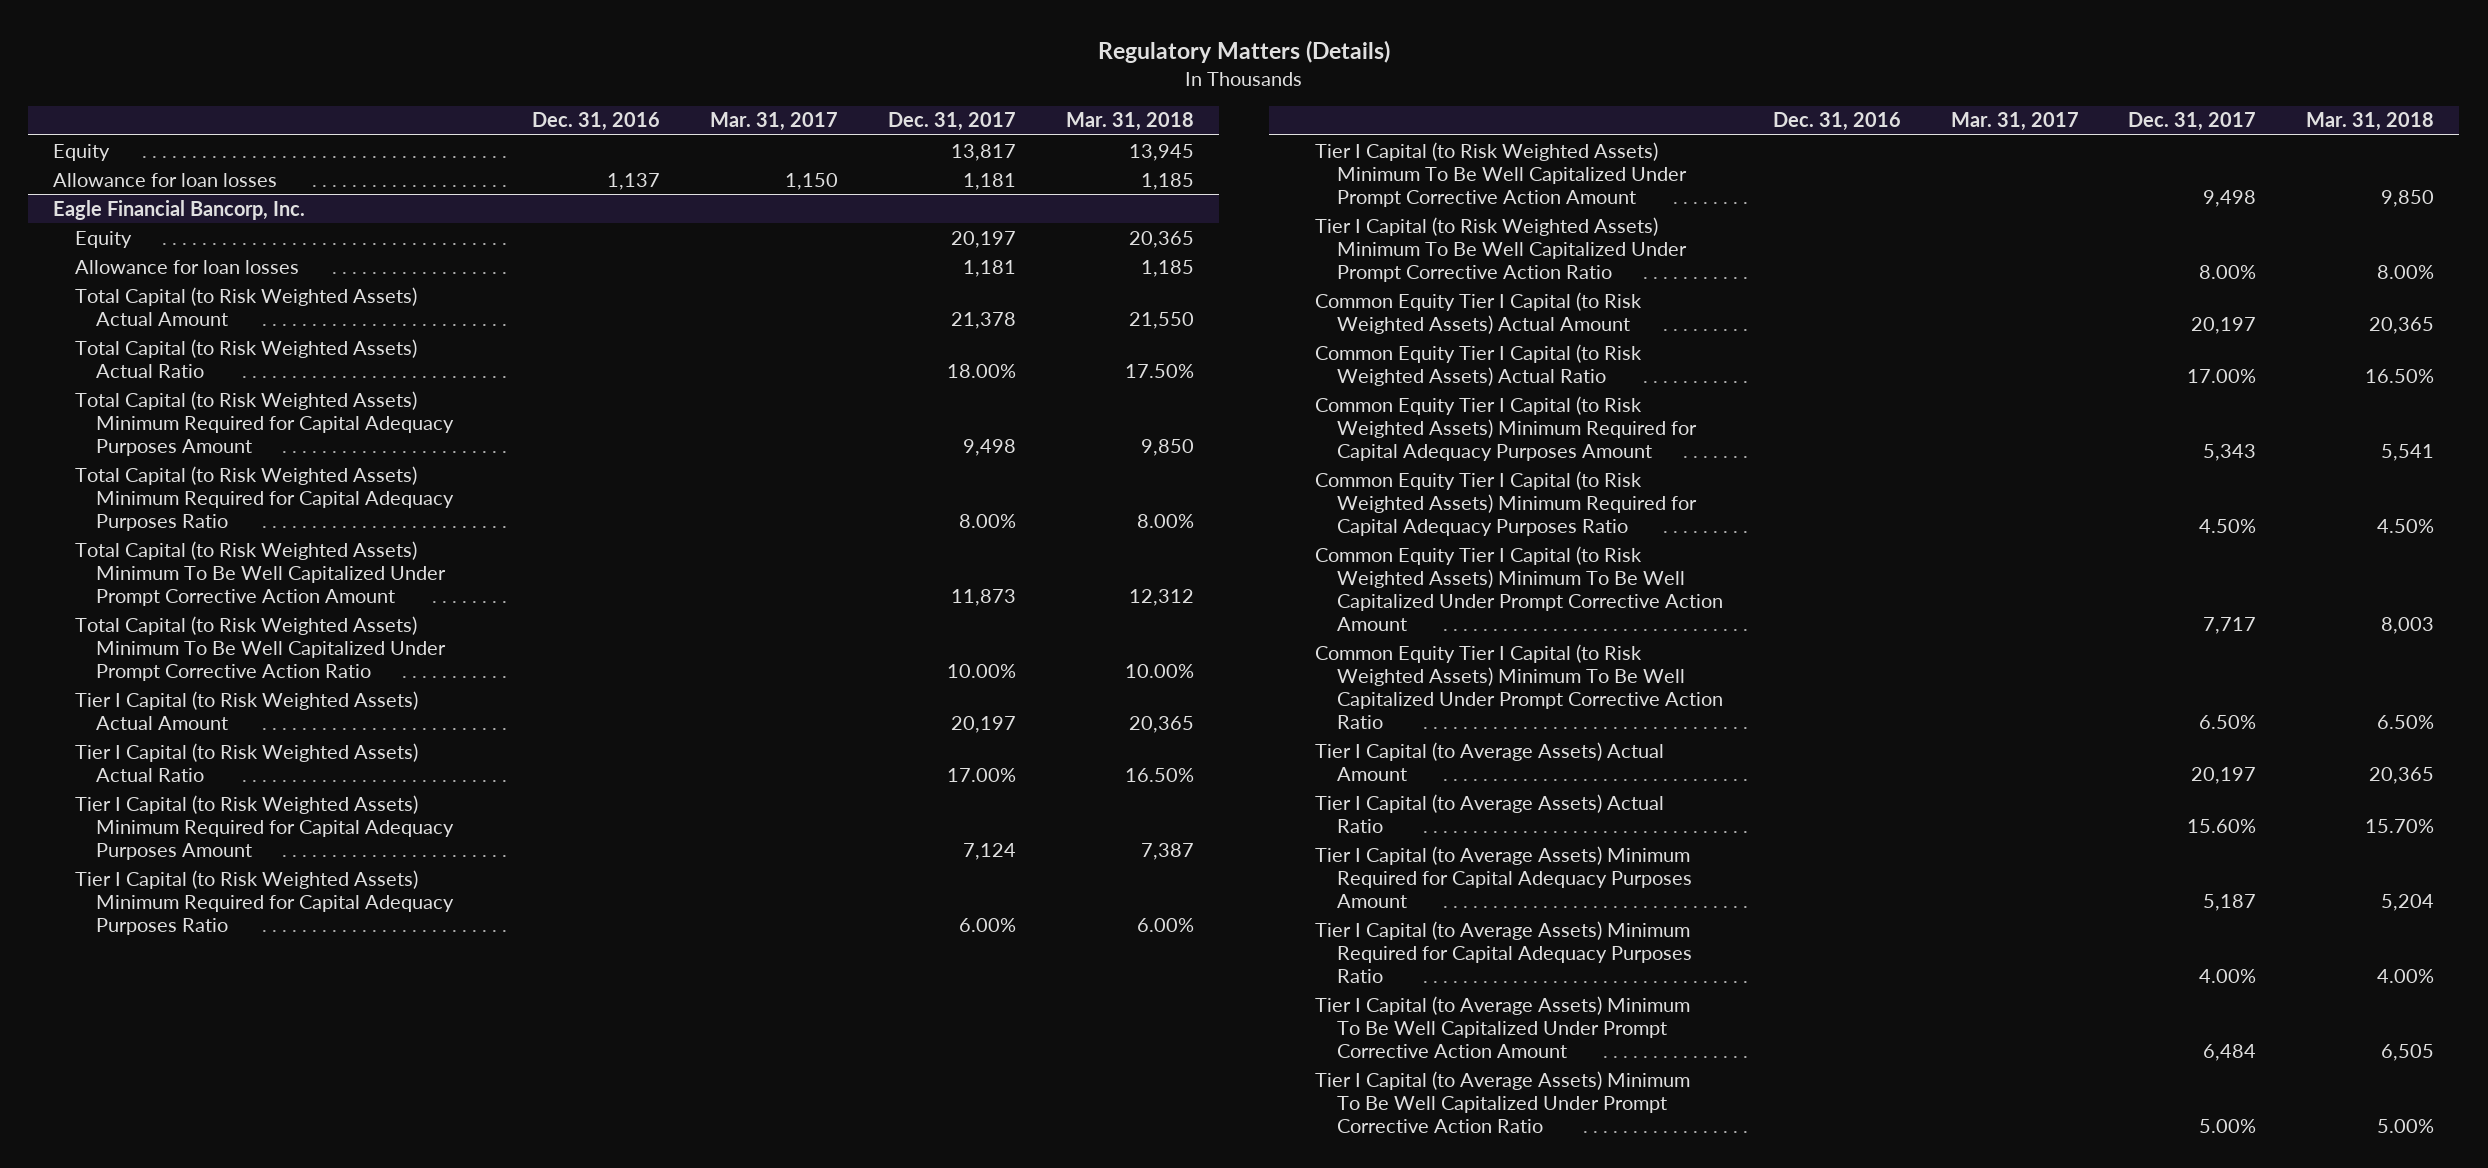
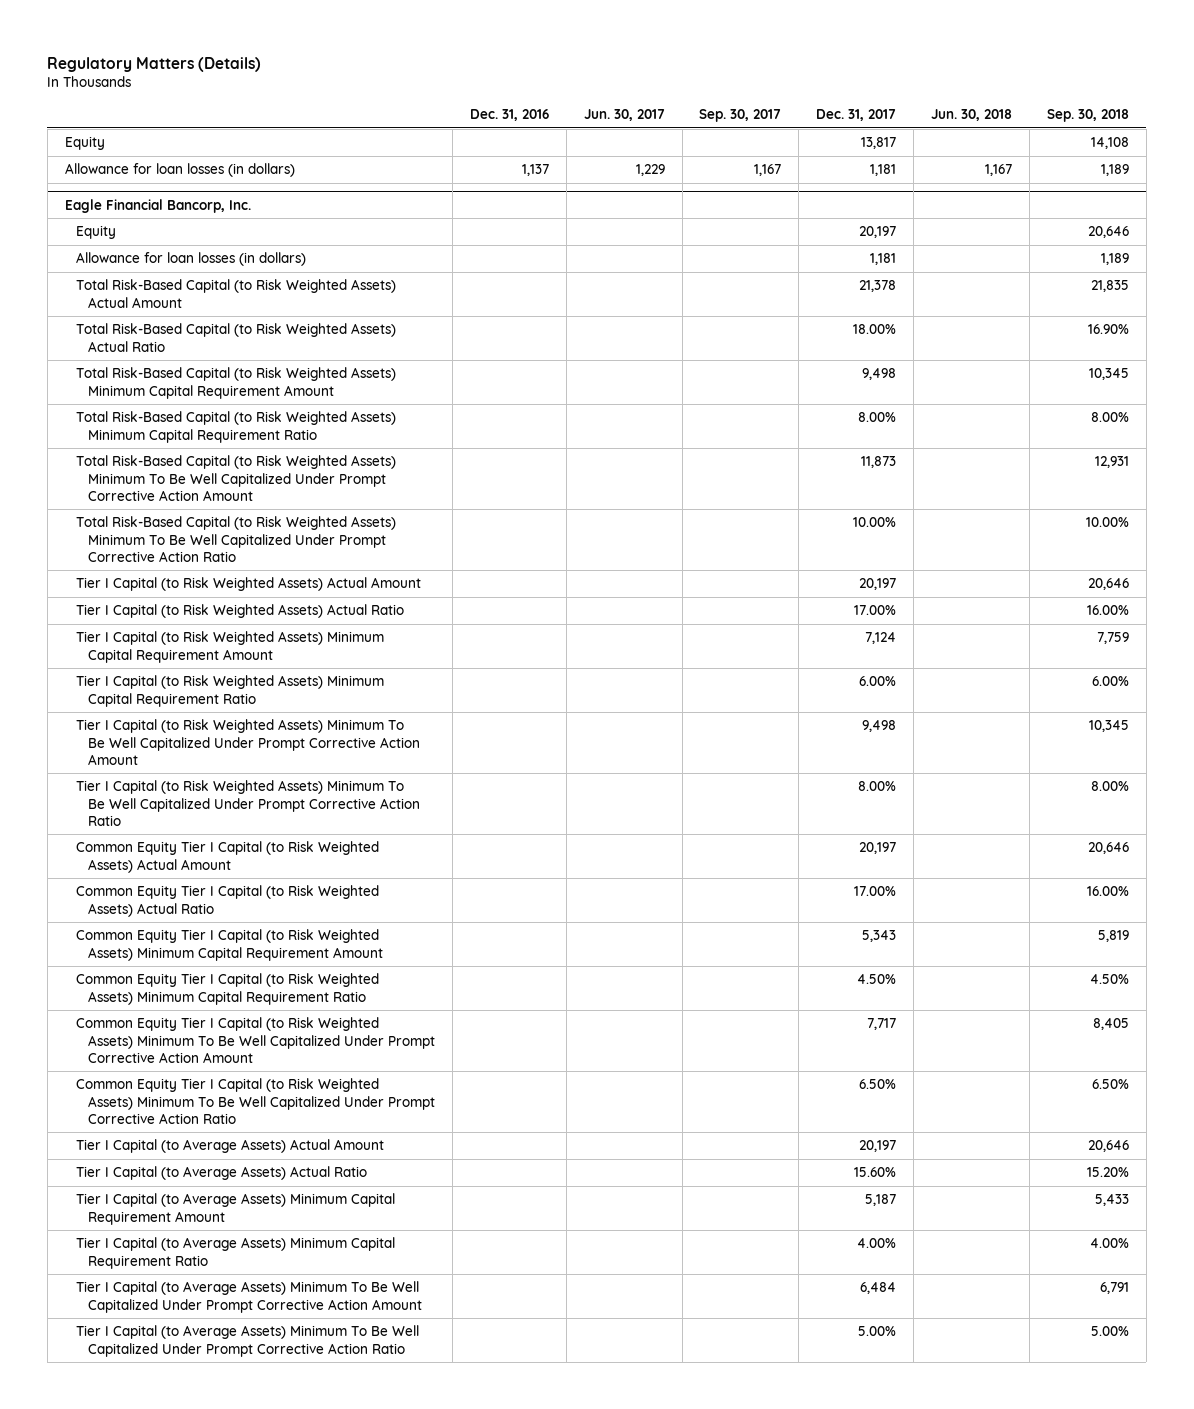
- | Dec. 31, 2016 | Mar. 31, 2017 | Dec. 31, 2017 | Mar. 31, 2018
+ | Dec. 31, 2016 | Jun. 30, 2017 | Sep. 30, 2017 | Dec. 31, 2017 | Jun. 30, 2018 | Sep. 30, 2018
- Allowance for loan losses | 1,137 | 1,150 | 1,181 | 1,185
+ Allowance for loan losses (in dollars) | 1,137 | 1,229 | 1,167 | 1,181 | 1,167 | 1,189
@ Eagle Financial Bancorp, Inc.
- Allowance for loan losses | | | 1,181 | 1,185
- Total Capital (to Risk Weighted Assets) Actual Amount | | | 21,378 | 21,550
- Total Capital (to Risk Weighted Assets) Actual Ratio | | | 18.00% | 17.50%
- Total Capital (to Risk Weighted Assets) Minimum Required for Capital Adequacy Purposes Amount | | | 9,498 | 9,850
- Total Capital (to Risk Weighted Assets) Minimum Required for Capital Adequacy Purposes Ratio | | | 8.00% | 8.00%
- Total Capital (to Risk Weighted Assets) Minimum To Be Well Capitalized Under Prompt Corrective Action Amount | | | 11,873 | 12,312
- Total Capital (to Risk Weighted Assets) Minimum To Be Well Capitalized Under Prompt Corrective Action Ratio | | | 10.00% | 10.00%
+ Allowance for loan losses (in dollars) | | | | 1,181 | | 1,189
+ Total Risk-Based Capital (to Risk Weighted Assets) Actual Amount | | | | 21,378 | | 21,835
+ Total Risk-Based Capital (to Risk Weighted Assets) Actual Ratio | | | | 18.00% | | 16.90%
+ Total Risk-Based Capital (to Risk Weighted Assets) Minimum Capital Requirement Amount | | | | 9,498 | | 10,345
+ Total Risk-Based Capital (to Risk Weighted Assets) Minimum Capital Requirement Ratio | | | | 8.00% | | 8.00%
+ Total Risk-Based Capital (to Risk Weighted Assets) Minimum To Be Well Capitalized Under Prompt Corrective Action Amount | | | | 11,873 | | 12,931
+ Total Risk-Based Capital (to Risk Weighted Assets) Minimum To Be Well Capitalized Under Prompt Corrective Action Ratio | | | | 10.00% | | 10.00%
- Tier I Capital (to Risk Weighted Assets) Minimum Required for Capital Adequacy Purposes Amount | | | 7,124 | 7,387
- Tier I Capital (to Risk Weighted Assets) Minimum Required for Capital Adequacy Purposes Ratio | | | 6.00% | 6.00%
+ Tier I Capital (to Risk Weighted Assets) Minimum Capital Requirement Amount | | | | 7,124 | | 7,759
+ Tier I Capital (to Risk Weighted Assets) Minimum Capital Requirement Ratio | | | | 6.00% | | 6.00%
- Common Equity Tier I Capital (to Risk Weighted Assets) Minimum Required for Capital Adequacy Purposes Amount | | | 5,343 | 5,541
- Common Equity Tier I Capital (to Risk Weighted Assets) Minimum Required for Capital Adequacy Purposes Ratio | | | 4.50% | 4.50%
+ Common Equity Tier I Capital (to Risk Weighted Assets) Minimum Capital Requirement Amount | | | | 5,343 | | 5,819
+ Common Equity Tier I Capital (to Risk Weighted Assets) Minimum Capital Requirement Ratio | | | | 4.50% | | 4.50%
- Tier I Capital (to Average Assets) Minimum Required for Capital Adequacy Purposes Amount | | | 5,187 | 5,204
- Tier I Capital (to Average Assets) Minimum Required for Capital Adequacy Purposes Ratio | | | 4.00% | 4.00%
+ Tier I Capital (to Average Assets) Minimum Capital Requirement Amount | | | | 5,187 | | 5,433
+ Tier I Capital (to Average Assets) Minimum Capital Requirement Ratio | | | | 4.00% | | 4.00%

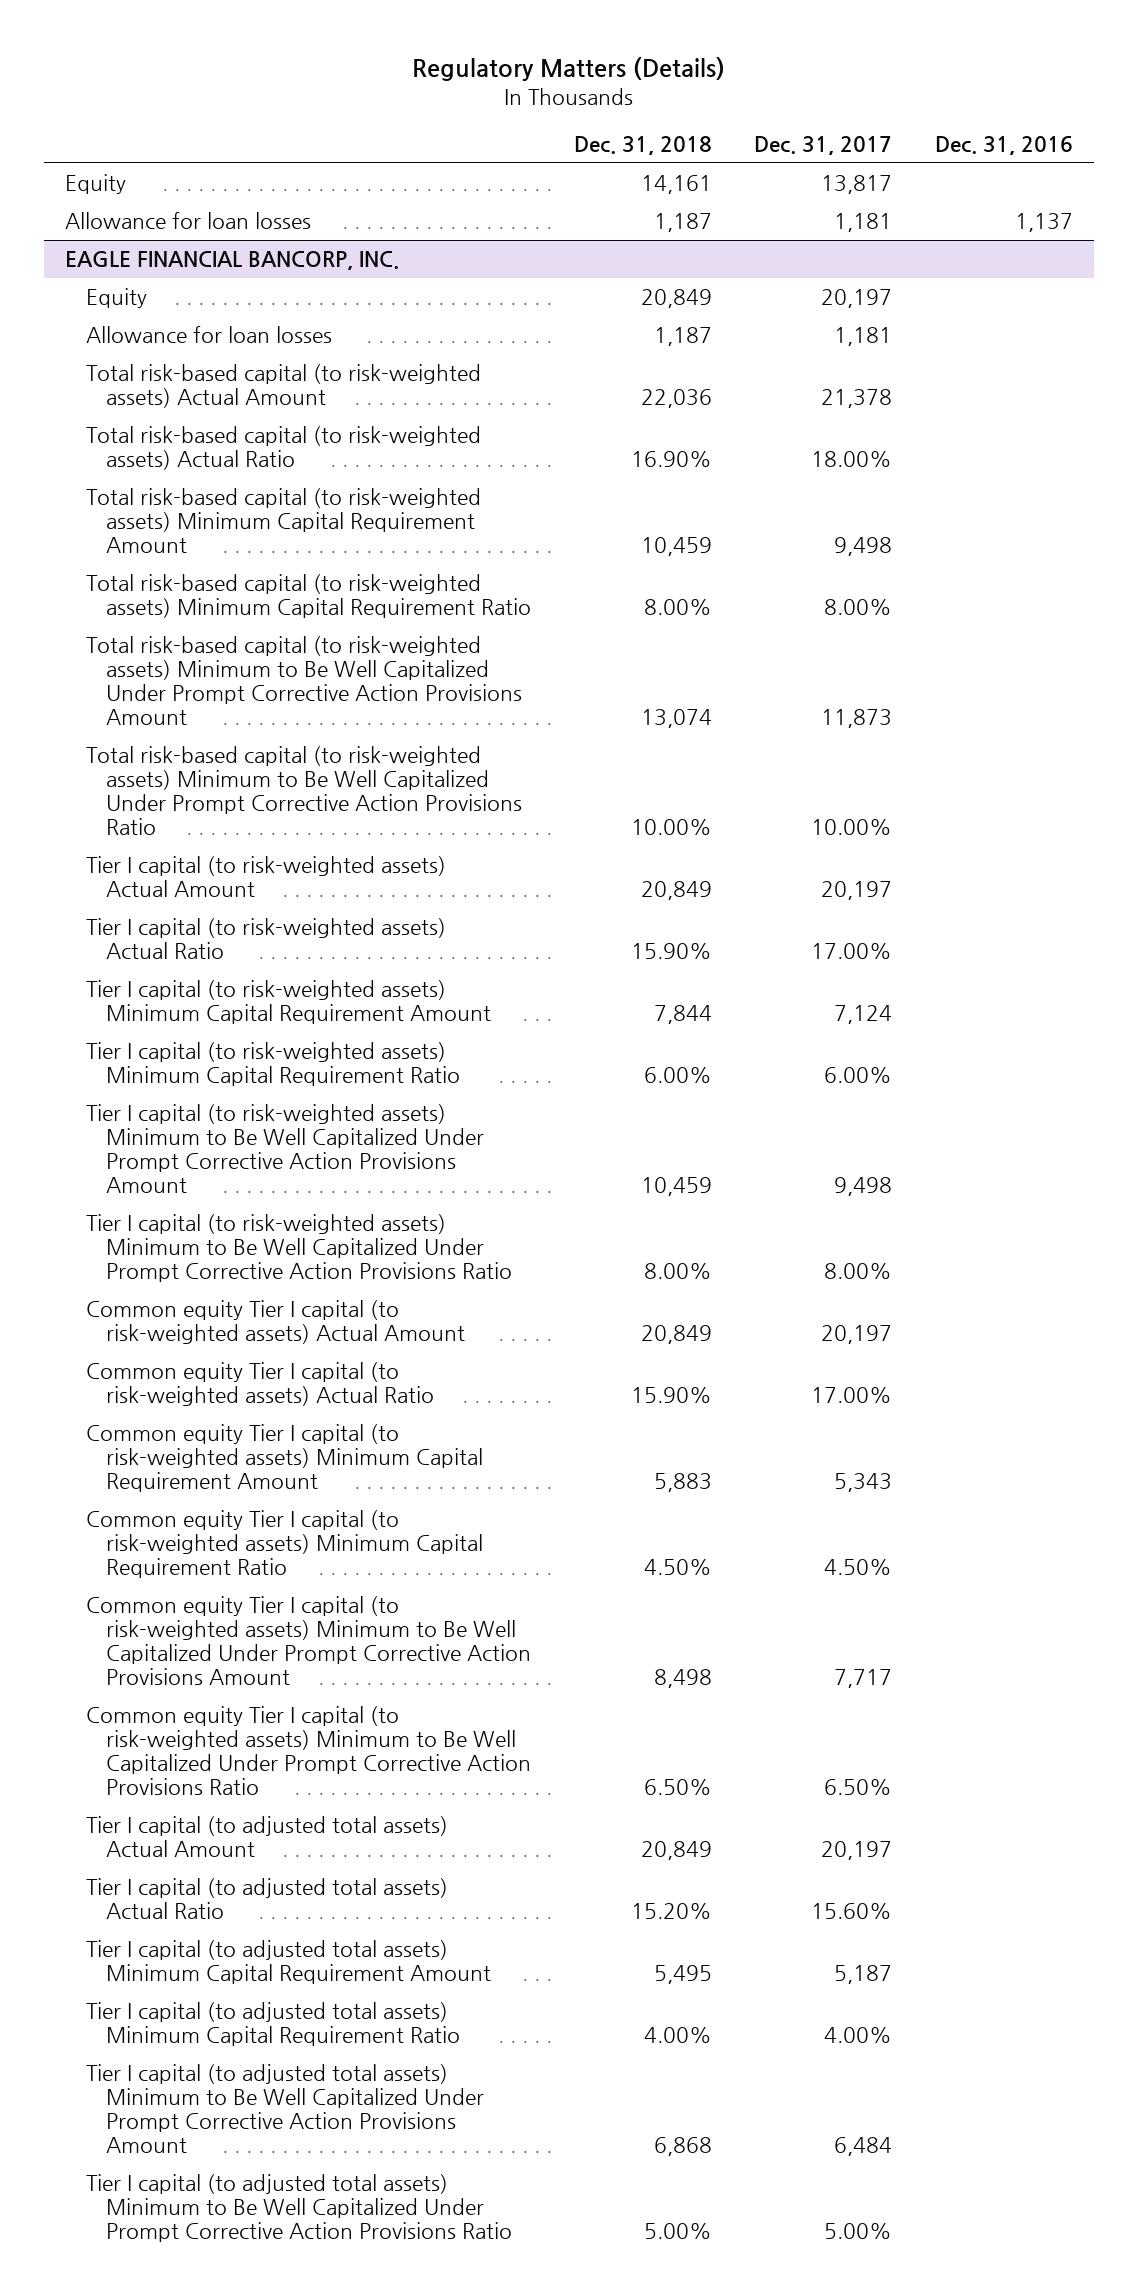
- | Dec. 31, 2016 | Jun. 30, 2017 | Sep. 30, 2017 | Dec. 31, 2017 | Jun. 30, 2018 | Sep. 30, 2018
+ | Dec. 31, 2018 | Dec. 31, 2017 | Dec. 31, 2016
- Allowance for loan losses (in dollars) | 1,137 | 1,229 | 1,167 | 1,181 | 1,167 | 1,189
- Eagle Financial Bancorp, Inc.
+ Allowance for loan losses | 1,187 | 1,181 | 1,137
+ EAGLE FINANCIAL BANCORP, INC.
- Allowance for loan losses (in dollars) | | | | 1,181 | | 1,189
- Total Risk-Based Capital (to Risk Weighted Assets) Actual Amount | | | | 21,378 | | 21,835
- Total Risk-Based Capital (to Risk Weighted Assets) Actual Ratio | | | | 18.00% | | 16.90%
- Total Risk-Based Capital (to Risk Weighted Assets) Minimum Capital Requirement Amount | | | | 9,498 | | 10,345
- Total Risk-Based Capital (to Risk Weighted Assets) Minimum Capital Requirement Ratio | | | | 8.00% | | 8.00%
- Total Risk-Based Capital (to Risk Weighted Assets) Minimum To Be Well Capitalized Under Prompt Corrective Action Amount | | | | 11,873 | | 12,931
- Total Risk-Based Capital (to Risk Weighted Assets) Minimum To Be Well Capitalized Under Prompt Corrective Action Ratio | | | | 10.00% | | 10.00%
- Tier I Capital (to Risk Weighted Assets) Actual Amount | | | | 20,197 | | 20,646
- Tier I Capital (to Risk Weighted Assets) Actual Ratio | | | | 17.00% | | 16.00%
- Tier I Capital (to Risk Weighted Assets) Minimum Capital Requirement Amount | | | | 7,124 | | 7,759
- Tier I Capital (to Risk Weighted Assets) Minimum Capital Requirement Ratio | | | | 6.00% | | 6.00%
- Tier I Capital (to Risk Weighted Assets) Minimum To Be Well Capitalized Under Prompt Corrective Action Amount | | | | 9,498 | | 10,345
- Tier I Capital (to Risk Weighted Assets) Minimum To Be Well Capitalized Under Prompt Corrective Action Ratio | | | | 8.00% | | 8.00%
- Common Equity Tier I Capital (to Risk Weighted Assets) Actual Amount | | | | 20,197 | | 20,646
- Common Equity Tier I Capital (to Risk Weighted Assets) Actual Ratio | | | | 17.00% | | 16.00%
- Common Equity Tier I Capital (to Risk Weighted Assets) Minimum Capital Requirement Amount | | | | 5,343 | | 5,819
- Common Equity Tier I Capital (to Risk Weighted Assets) Minimum Capital Requirement Ratio | | | | 4.50% | | 4.50%
- Common Equity Tier I Capital (to Risk Weighted Assets) Minimum To Be Well Capitalized Under Prompt Corrective Action Amount | | | | 7,717 | | 8,405
- Common Equity Tier I Capital (to Risk Weighted Assets) Minimum To Be Well Capitalized Under Prompt Corrective Action Ratio | | | | 6.50% | | 6.50%
- Tier I Capital (to Average Assets) Actual Amount | | | | 20,197 | | 20,646
- Tier I Capital (to Average Assets) Actual Ratio | | | | 15.60% | | 15.20%
- Tier I Capital (to Average Assets) Minimum Capital Requirement Amount | | | | 5,187 | | 5,433
- Tier I Capital (to Average Assets) Minimum Capital Requirement Ratio | | | | 4.00% | | 4.00%
- Tier I Capital (to Average Assets) Minimum To Be Well Capitalized Under Prompt Corrective Action Amount | | | | 6,484 | | 6,791
- Tier I Capital (to Average Assets) Minimum To Be Well Capitalized Under Prompt Corrective Action Ratio | | | | 5.00% | | 5.00%
+ Allowance for loan losses | 1,187 | 1,181 |
+ Total risk-based capital (to risk-weighted assets) Actual Amount | 22,036 | 21,378 |
+ Total risk-based capital (to risk-weighted assets) Actual Ratio | 16.90% | 18.00% |
+ Total risk-based capital (to risk-weighted assets) Minimum Capital Requirement Amount | 10,459 | 9,498 |
+ Total risk-based capital (to risk-weighted assets) Minimum Capital Requirement Ratio | 8.00% | 8.00% |
+ Total risk-based capital (to risk-weighted assets) Minimum to Be Well Capitalized Under Prompt Corrective Action Provisions Amount | 13,074 | 11,873 |
+ Total risk-based capital (to risk-weighted assets) Minimum to Be Well Capitalized Under Prompt Corrective Action Provisions Ratio | 10.00% | 10.00% |
+ Tier I capital (to risk-weighted assets) Actual Amount | 20,849 | 20,197 |
+ Tier I capital (to risk-weighted assets) Actual Ratio | 15.90% | 17.00% |
+ Tier I capital (to risk-weighted assets) Minimum Capital Requirement Amount | 7,844 | 7,124 |
+ Tier I capital (to risk-weighted assets) Minimum Capital Requirement Ratio | 6.00% | 6.00% |
+ Tier I capital (to risk-weighted assets) Minimum to Be Well Capitalized Under Prompt Corrective Action Provisions Amount | 10,459 | 9,498 |
+ Tier I capital (to risk-weighted assets) Minimum to Be Well Capitalized Under Prompt Corrective Action Provisions Ratio | 8.00% | 8.00% |
+ Common equity Tier I capital (to risk-weighted assets) Actual Amount | 20,849 | 20,197 |
+ Common equity Tier I capital (to risk-weighted assets) Actual Ratio | 15.90% | 17.00% |
+ Common equity Tier I capital (to risk-weighted assets) Minimum Capital Requirement Amount | 5,883 | 5,343 |
+ Common equity Tier I capital (to risk-weighted assets) Minimum Capital Requirement Ratio | 4.50% | 4.50% |
+ Common equity Tier I capital (to risk-weighted assets) Minimum to Be Well Capitalized Under Prompt Corrective Action Provisions Amount | 8,498 | 7,717 |
+ Common equity Tier I capital (to risk-weighted assets) Minimum to Be Well Capitalized Under Prompt Corrective Action Provisions Ratio | 6.50% | 6.50% |
+ Tier I capital (to adjusted total assets) Actual Amount | 20,849 | 20,197 |
+ Tier I capital (to adjusted total assets) Actual Ratio | 15.20% | 15.60% |
+ Tier I capital (to adjusted total assets) Minimum Capital Requirement Amount | 5,495 | 5,187 |
+ Tier I capital (to adjusted total assets) Minimum Capital Requirement Ratio | 4.00% | 4.00% |
+ Tier I capital (to adjusted total assets) Minimum to Be Well Capitalized Under Prompt Corrective Action Provisions Amount | 6,868 | 6,484 |
+ Tier I capital (to adjusted total assets) Minimum to Be Well Capitalized Under Prompt Corrective Action Provisions Ratio | 5.00% | 5.00% |

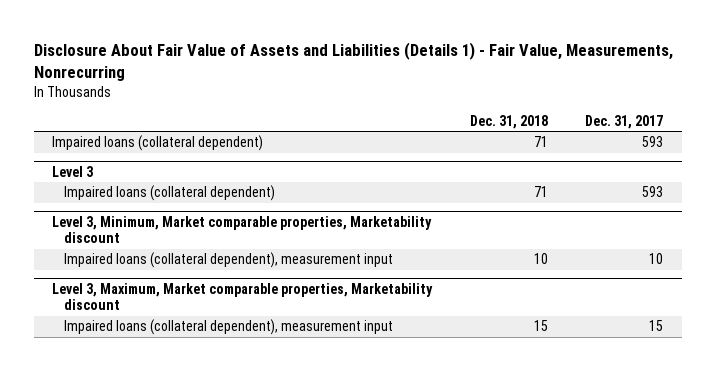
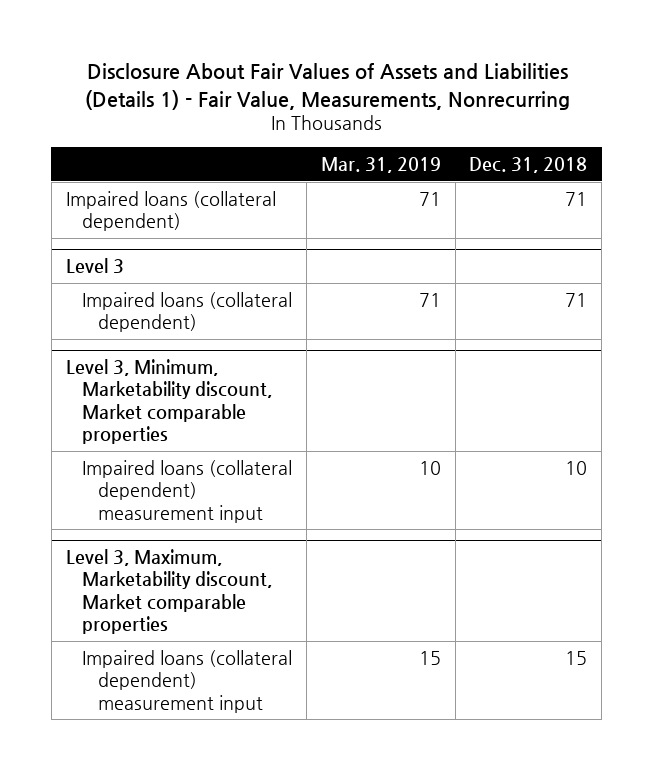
- Disclosure About Fair Value of Assets and Liabilities (Details 1) - Fair Value, Measurements, Nonrecurring
+ Disclosure About Fair Values of Assets and Liabilities (Details 1) - Fair Value, Measurements, Nonrecurring
- | Dec. 31, 2018 | Dec. 31, 2017
+ | Mar. 31, 2019 | Dec. 31, 2018
- Level 3, Minimum, Market comparable properties, Marketability discount
- Impaired loans (collateral dependent), measurement input | 10 | 10
- Level 3, Maximum, Market comparable properties, Marketability discount
- Impaired loans (collateral dependent), measurement input | 15 | 15
+ Level 3, Minimum, Marketability discount, Market comparable properties
+ Impaired loans (collateral dependent) measurement input | 10 | 10
+ Level 3, Maximum, Marketability discount, Market comparable properties
+ Impaired loans (collateral dependent) measurement input | 15 | 15

